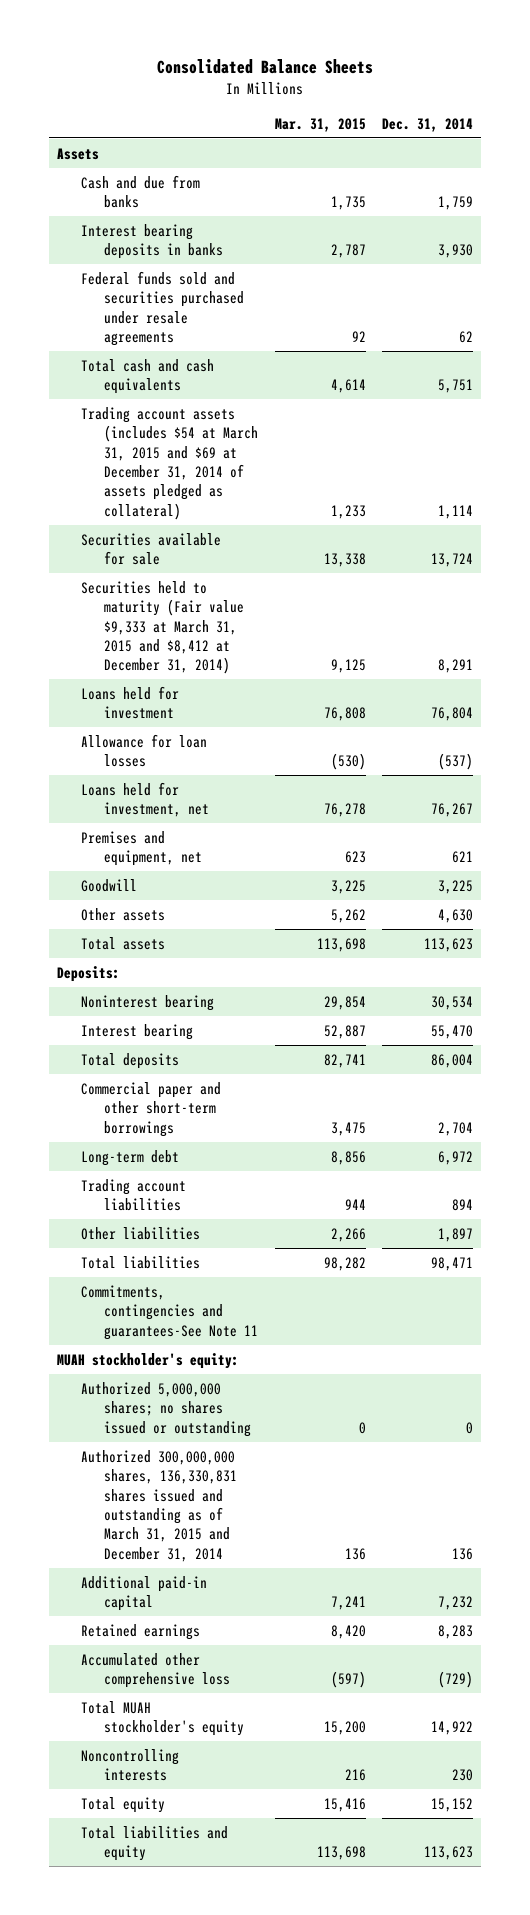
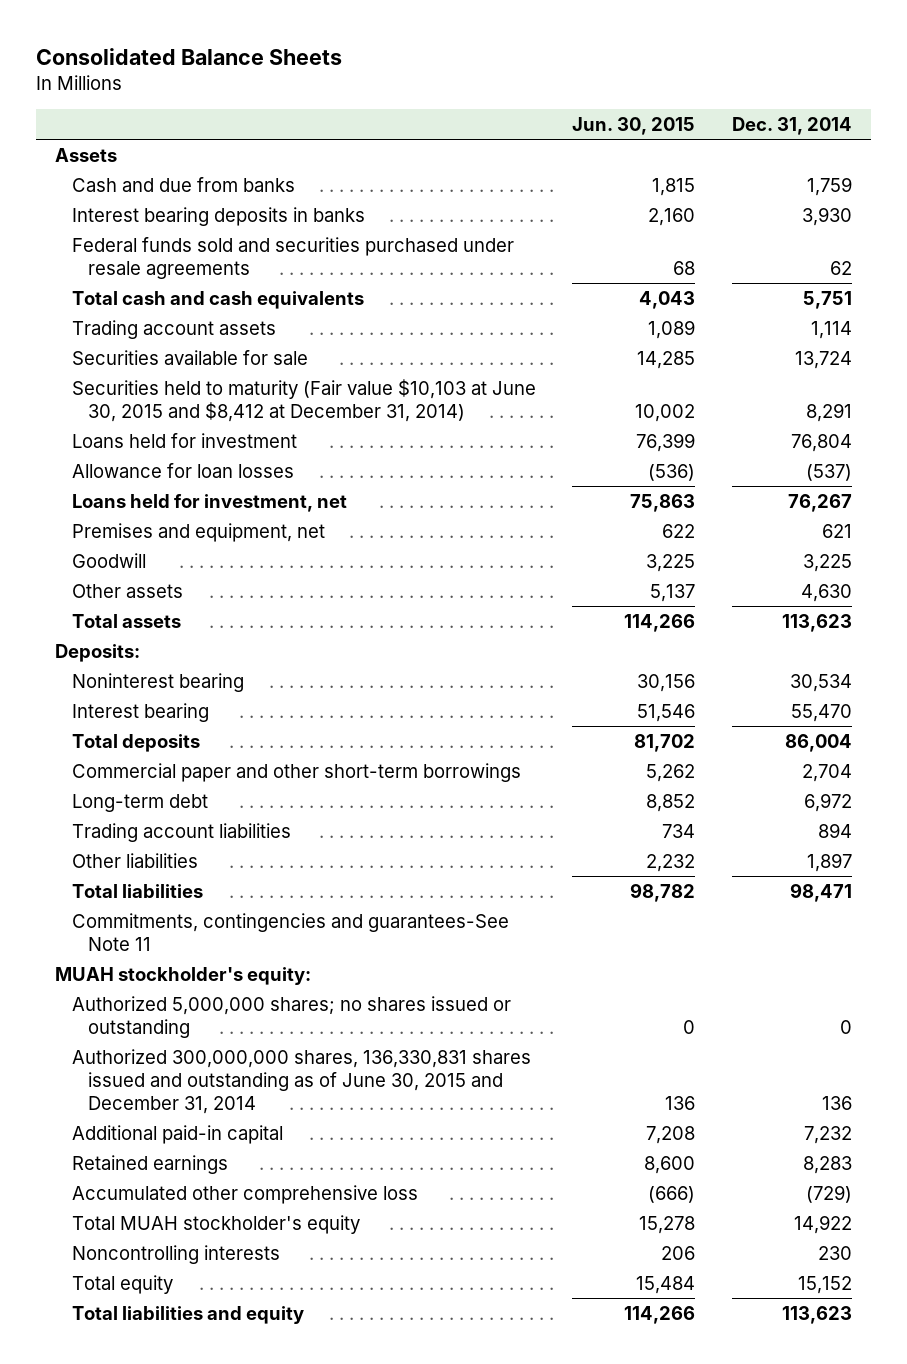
- | Mar. 31, 2015 | Dec. 31, 2014
+ | Jun. 30, 2015 | Dec. 31, 2014
- Trading account assets (includes $54 at March 31, 2015 and $69 at December 31, 2014 of assets pledged as collateral) | 1,233 | 1,114
+ Trading account assets | 1,089 | 1,114
- Securities held to maturity (Fair value $9,333 at March 31, 2015 and $8,412 at December 31, 2014) | 9,125 | 8,291
+ Securities held to maturity (Fair value $10,103 at June 30, 2015 and $8,412 at December 31, 2014) | 10,002 | 8,291
- Authorized 300,000,000 shares, 136,330,831 shares issued and outstanding as of March 31, 2015 and December 31, 2014 | 136 | 136
+ Authorized 300,000,000 shares, 136,330,831 shares issued and outstanding as of June 30, 2015 and December 31, 2014 | 136 | 136

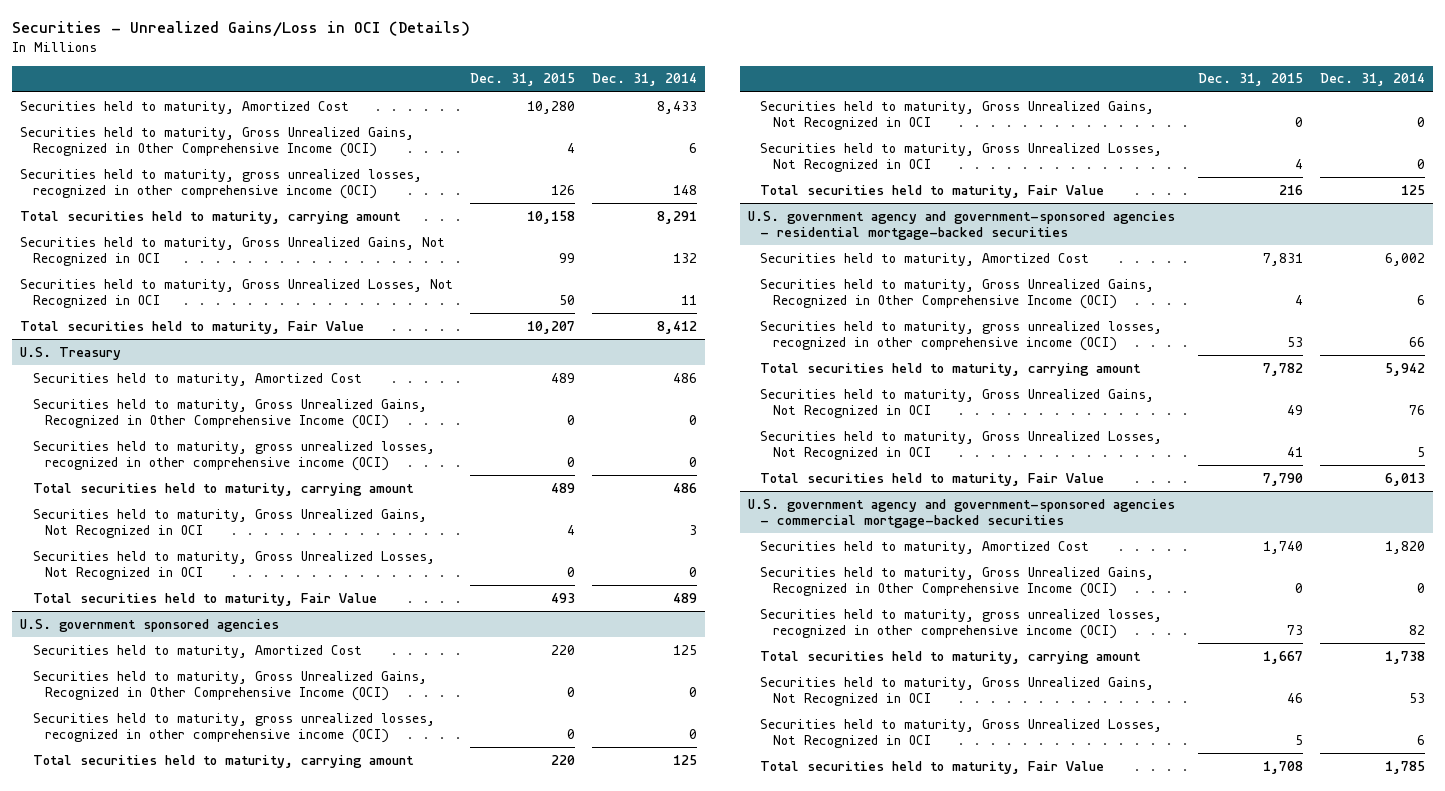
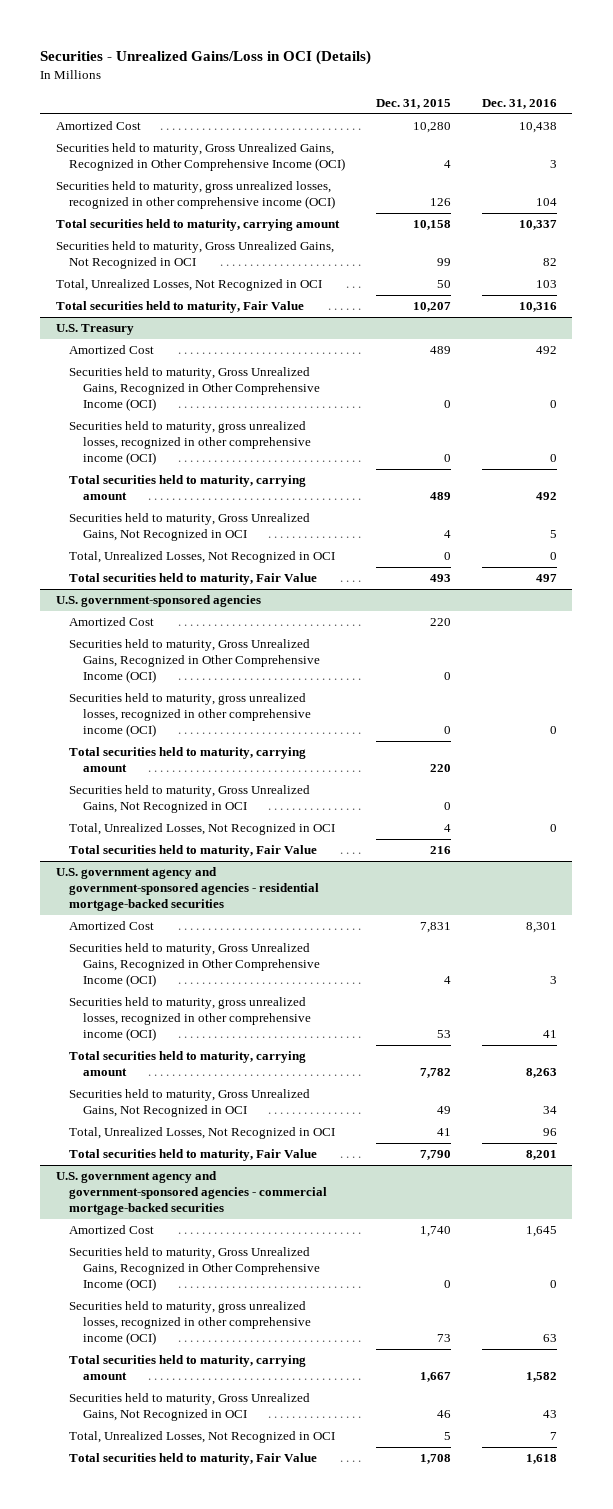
- | Dec. 31, 2015 | Dec. 31, 2014
+ | Dec. 31, 2015 | Dec. 31, 2016
- Securities held to maturity, Amortized Cost | 10,280 | 8,433
+ Amortized Cost | 10,280 | 10,438
- Securities held to maturity, Gross Unrealized Losses, Not Recognized in OCI | 50 | 11
+ Total, Unrealized Losses, Not Recognized in OCI | 50 | 103
@ U.S. Treasury
- Securities held to maturity, Amortized Cost | 489 | 486
+ Amortized Cost | 489 | 492
- Securities held to maturity, Gross Unrealized Losses, Not Recognized in OCI | 0 | 0
+ Total, Unrealized Losses, Not Recognized in OCI | 0 | 0
- U.S. government sponsored agencies
- Securities held to maturity, Amortized Cost | 220 | 125
+ U.S. government-sponsored agencies
+ Amortized Cost | 220 |
- Securities held to maturity, Gross Unrealized Losses, Not Recognized in OCI | 4 | 0
+ Total, Unrealized Losses, Not Recognized in OCI | 4 | 0
@ U.S. government agency and government-sponsored agencies - residential mortgage-backed securities
- Securities held to maturity, Amortized Cost | 7,831 | 6,002
+ Amortized Cost | 7,831 | 8,301
- Securities held to maturity, Gross Unrealized Losses, Not Recognized in OCI | 41 | 5
+ Total, Unrealized Losses, Not Recognized in OCI | 41 | 96
@ U.S. government agency and government-sponsored agencies - commercial mortgage-backed securities
- Securities held to maturity, Amortized Cost | 1,740 | 1,820
+ Amortized Cost | 1,740 | 1,645
- Securities held to maturity, Gross Unrealized Losses, Not Recognized in OCI | 5 | 6
+ Total, Unrealized Losses, Not Recognized in OCI | 5 | 7

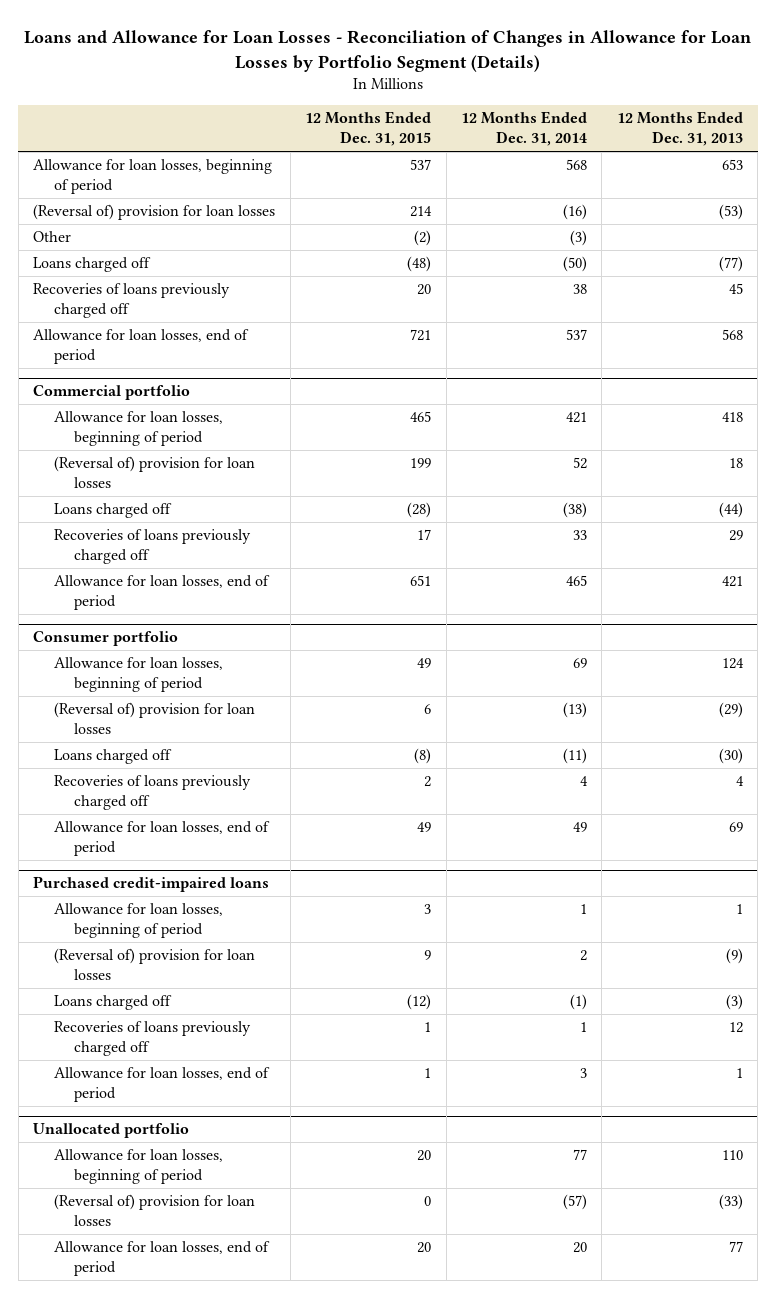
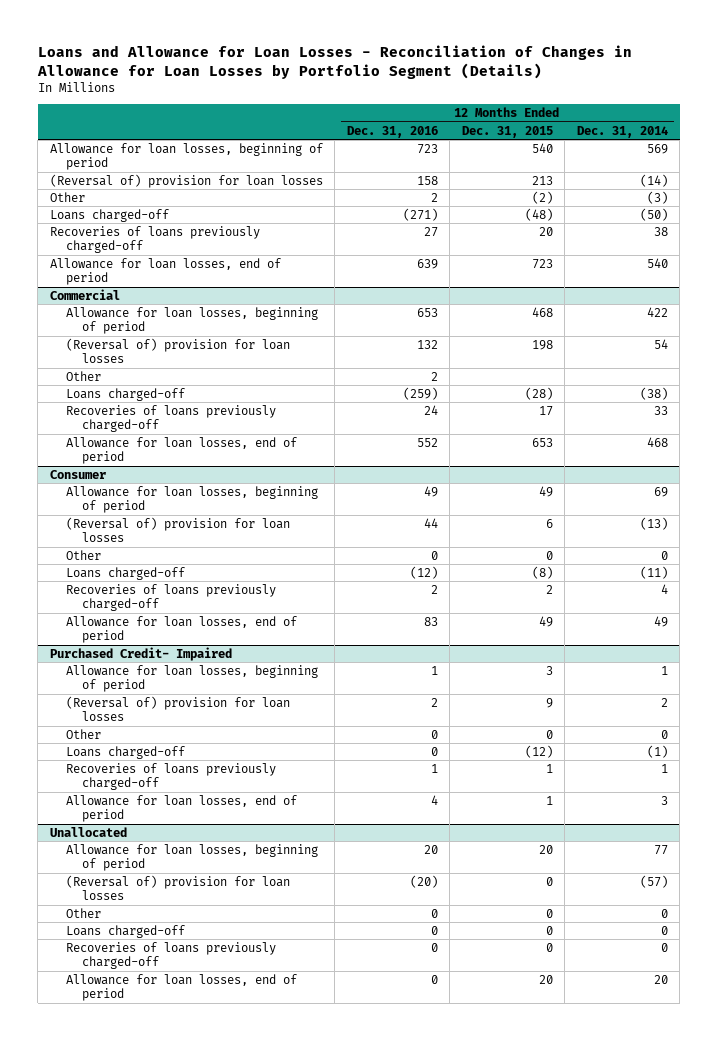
- | 12 Months Ended Dec. 31, 2015 | 12 Months Ended Dec. 31, 2014 | 12 Months Ended Dec. 31, 2013
+ | 12 Months Ended Dec. 31, 2016 | 12 Months Ended Dec. 31, 2015 | 12 Months Ended Dec. 31, 2014
- Allowance for loan losses, beginning of period | 537 | 568 | 653
- (Reversal of) provision for loan losses | 214 | (16) | (53)
+ Allowance for loan losses, beginning of period | 723 | 540 | 569
+ (Reversal of) provision for loan losses | 158 | 213 | (14)
- Loans charged off | (48) | (50) | (77)
- Recoveries of loans previously charged off | 20 | 38 | 45
- Allowance for loan losses, end of period | 721 | 537 | 568
- Commercial portfolio
- Allowance for loan losses, beginning of period | 465 | 421 | 418
- (Reversal of) provision for loan losses | 199 | 52 | 18
- Loans charged off | (28) | (38) | (44)
- Recoveries of loans previously charged off | 17 | 33 | 29
- Allowance for loan losses, end of period | 651 | 465 | 421
- Consumer portfolio
+ Loans charged-off | (271) | (48) | (50)
+ Recoveries of loans previously charged-off | 27 | 20 | 38
+ Allowance for loan losses, end of period | 639 | 723 | 540
+ Commercial
+ Allowance for loan losses, beginning of period | 653 | 468 | 422
+ (Reversal of) provision for loan losses | 132 | 198 | 54
+ Other | 2 | |
+ Loans charged-off | (259) | (28) | (38)
+ Recoveries of loans previously charged-off | 24 | 17 | 33
+ Allowance for loan losses, end of period | 552 | 653 | 468
+ Consumer
- Loans charged off | (8) | (11) | (30)
- Recoveries of loans previously charged off | 2 | 4 | 4
+ Other | 0 | 0 | 0
+ Loans charged-off | (12) | (8) | (11)
+ Recoveries of loans previously charged-off | 2 | 2 | 4
- Purchased credit-impaired loans
+ Purchased Credit- Impaired
- Loans charged off | (12) | (1) | (3)
- Recoveries of loans previously charged off | 1 | 1 | 12
+ Other | 0 | 0 | 0
+ Loans charged-off | 0 | (12) | (1)
+ Recoveries of loans previously charged-off | 1 | 1 | 1
- Unallocated portfolio
+ Unallocated
+ Other | 0 | 0 | 0
+ Loans charged-off | 0 | 0 | 0
+ Recoveries of loans previously charged-off | 0 | 0 | 0

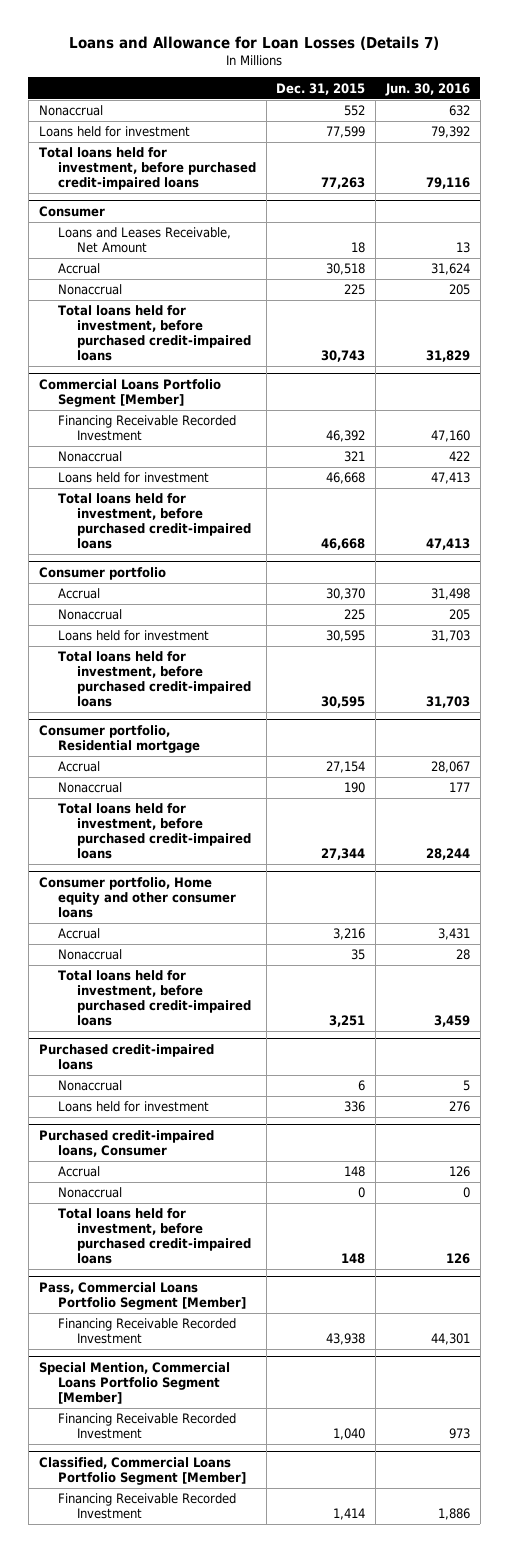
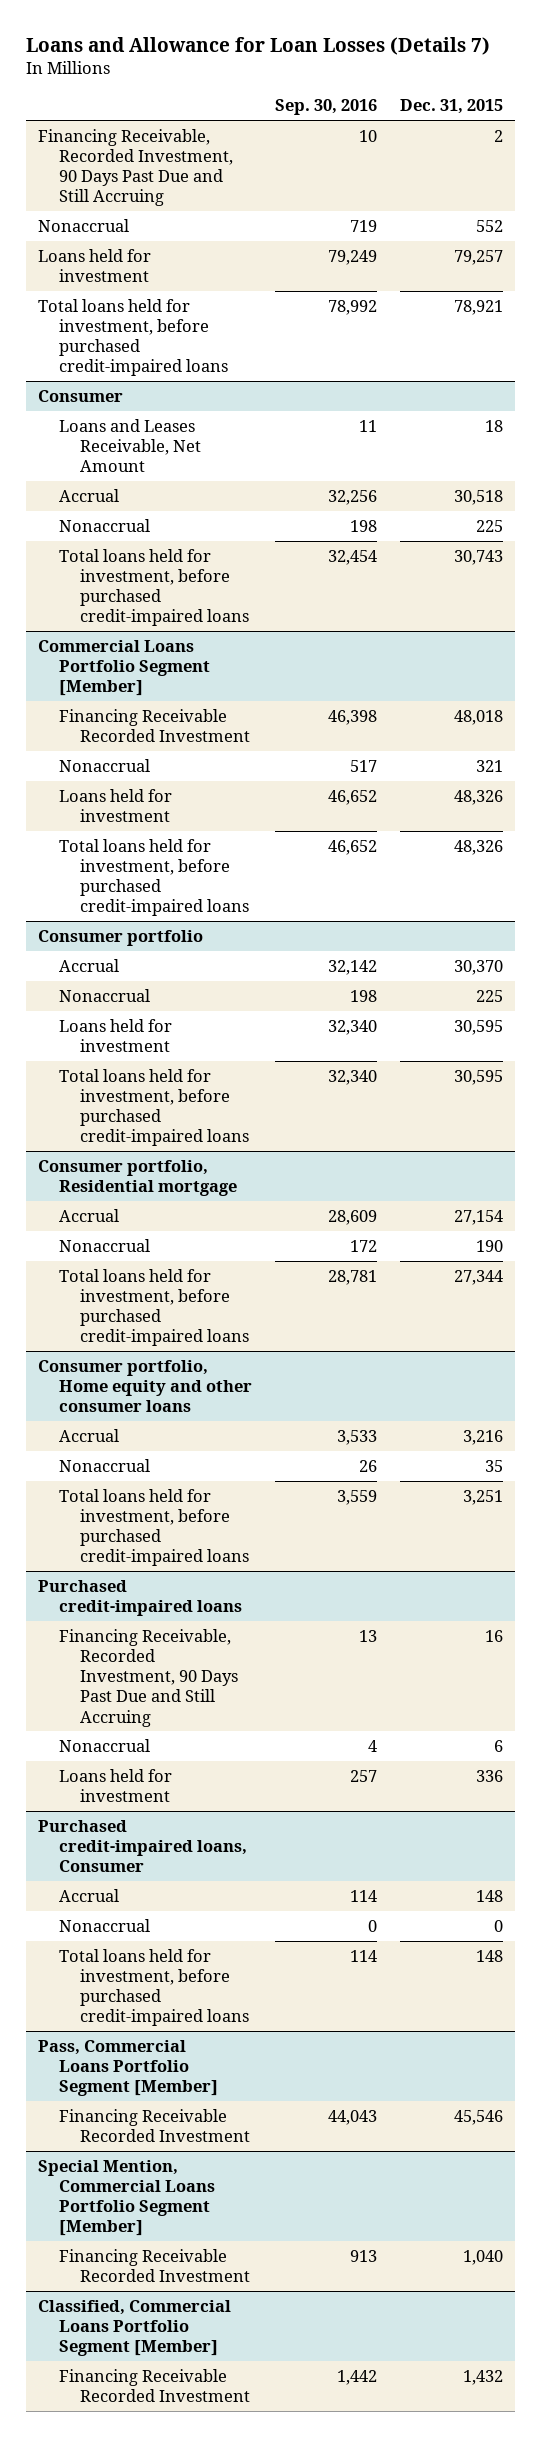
- | Dec. 31, 2015 | Jun. 30, 2016
+ | Sep. 30, 2016 | Dec. 31, 2015
+ Financing Receivable, Recorded Investment, 90 Days Past Due and Still Accruing | 10 | 2
- Loans held for investment | 77,599 | 79,392
- Total loans held for investment, before purchased credit-impaired loans | 77,263 | 79,116
+ Loans held for investment | 79,249 | 79,257
+ Total loans held for investment, before purchased credit-impaired loans | 78,992 | 78,921
@ Commercial Loans Portfolio Segment [Member]
- Financing Receivable Recorded Investment | 46,392 | 47,160
+ Financing Receivable Recorded Investment | 46,398 | 48,018
- Loans held for investment | 46,668 | 47,413
- Total loans held for investment, before purchased credit-impaired loans | 46,668 | 47,413
+ Loans held for investment | 46,652 | 48,326
+ Total loans held for investment, before purchased credit-impaired loans | 46,652 | 48,326
@ Purchased credit-impaired loans
+ Financing Receivable, Recorded Investment, 90 Days Past Due and Still Accruing | 13 | 16
@ Pass, Commercial Loans Portfolio Segment [Member]
- Financing Receivable Recorded Investment | 43,938 | 44,301
+ Financing Receivable Recorded Investment | 44,043 | 45,546
@ Classified, Commercial Loans Portfolio Segment [Member]
- Financing Receivable Recorded Investment | 1,414 | 1,886
+ Financing Receivable Recorded Investment | 1,442 | 1,432

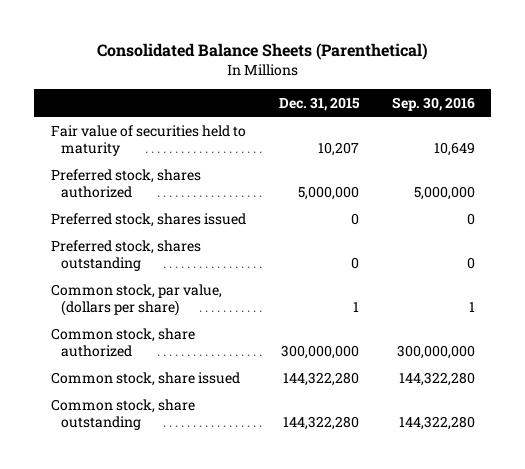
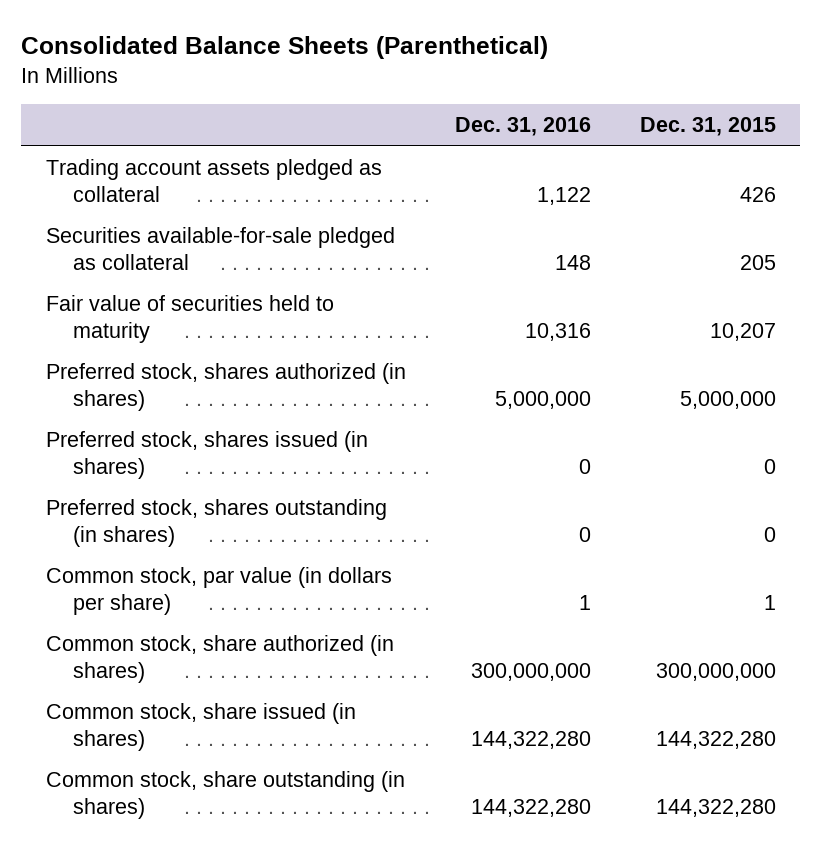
- | Dec. 31, 2015 | Sep. 30, 2016
+ | Dec. 31, 2016 | Dec. 31, 2015
+ Trading account assets pledged as collateral | 1,122 | 426
+ Securities available-for-sale pledged as collateral | 148 | 205
- Preferred stock, shares authorized | 5,000,000 | 5,000,000
- Preferred stock, shares issued | 0 | 0
- Preferred stock, shares outstanding | 0 | 0
- Common stock, par value, (dollars per share) | 1 | 1
- Common stock, share authorized | 300,000,000 | 300,000,000
- Common stock, share issued | 144,322,280 | 144,322,280
- Common stock, share outstanding | 144,322,280 | 144,322,280
+ Preferred stock, shares authorized (in shares) | 5,000,000 | 5,000,000
+ Preferred stock, shares issued (in shares) | 0 | 0
+ Preferred stock, shares outstanding (in shares) | 0 | 0
+ Common stock, par value (in dollars per share) | 1 | 1
+ Common stock, share authorized (in shares) | 300,000,000 | 300,000,000
+ Common stock, share issued (in shares) | 144,322,280 | 144,322,280
+ Common stock, share outstanding (in shares) | 144,322,280 | 144,322,280

